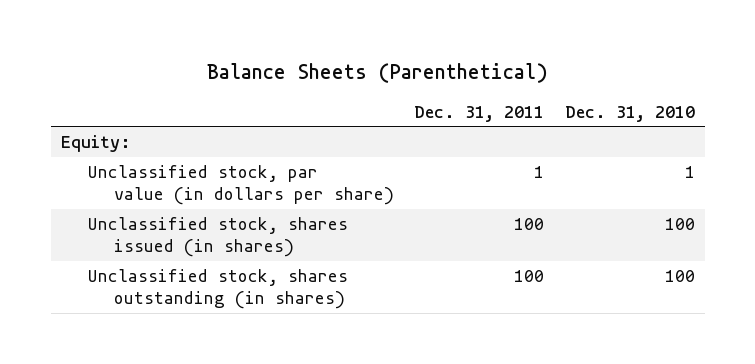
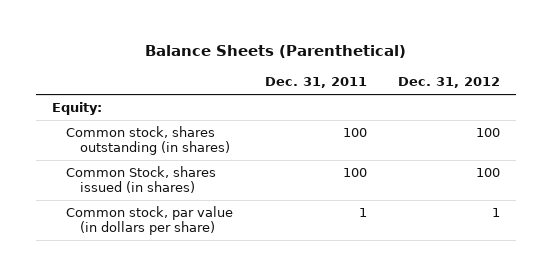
- | Dec. 31, 2011 | Dec. 31, 2010
+ | Dec. 31, 2011 | Dec. 31, 2012
- Unclassified stock, par value (in dollars per share) | 1 | 1
- Unclassified stock, shares issued (in shares) | 100 | 100
- Unclassified stock, shares outstanding (in shares) | 100 | 100
+ Common stock, shares outstanding (in shares) | 100 | 100
+ Common Stock, shares issued (in shares) | 100 | 100
+ Common stock, par value (in dollars per share) | 1 | 1

